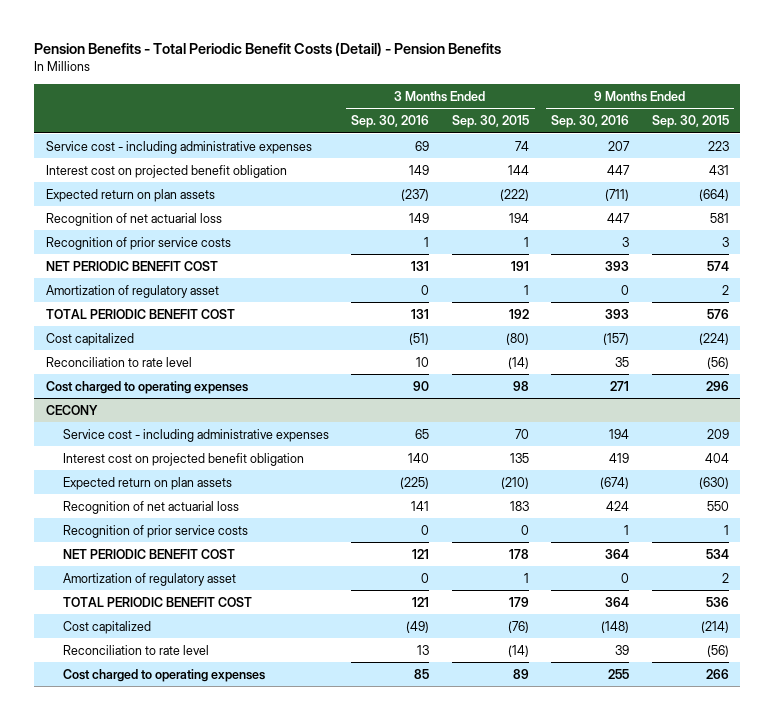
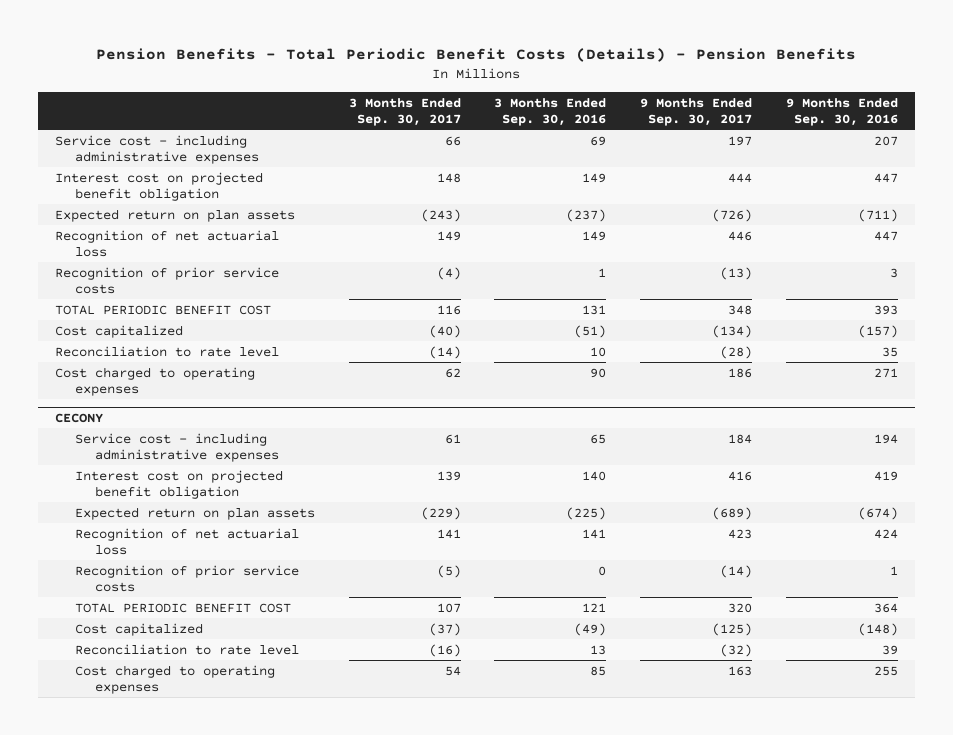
- Pension Benefits - Total Periodic Benefit Costs (Detail) - Pension Benefits
+ Pension Benefits - Total Periodic Benefit Costs (Details) - Pension Benefits
- | 3 Months Ended Sep. 30, 2016 | 3 Months Ended Sep. 30, 2015 | 9 Months Ended Sep. 30, 2016 | 9 Months Ended Sep. 30, 2015
+ | 3 Months Ended Sep. 30, 2017 | 3 Months Ended Sep. 30, 2016 | 9 Months Ended Sep. 30, 2017 | 9 Months Ended Sep. 30, 2016
- NET PERIODIC BENEFIT COST | 131 | 191 | 393 | 574
- Amortization of regulatory asset | 0 | 1 | 0 | 2
@ CECONY
- NET PERIODIC BENEFIT COST | 121 | 178 | 364 | 534
- Amortization of regulatory asset | 0 | 1 | 0 | 2

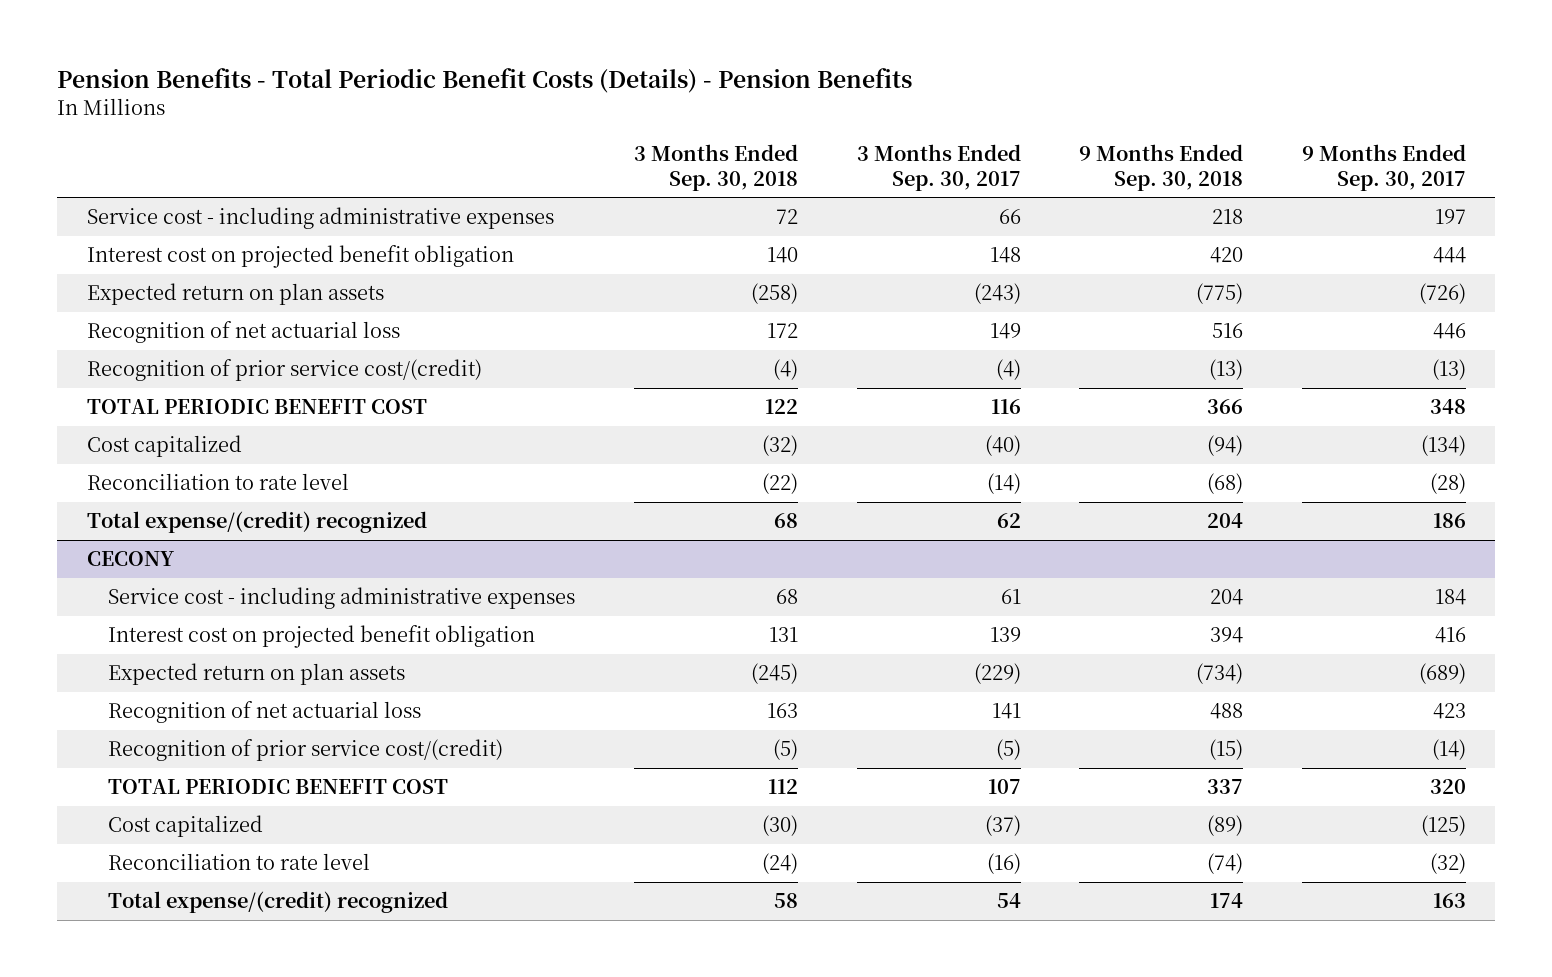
- | 3 Months Ended Sep. 30, 2017 | 3 Months Ended Sep. 30, 2016 | 9 Months Ended Sep. 30, 2017 | 9 Months Ended Sep. 30, 2016
+ | 3 Months Ended Sep. 30, 2018 | 3 Months Ended Sep. 30, 2017 | 9 Months Ended Sep. 30, 2018 | 9 Months Ended Sep. 30, 2017
- Recognition of prior service costs | (4) | 1 | (13) | 3
+ Recognition of prior service cost/(credit) | (4) | (4) | (13) | (13)
- Cost charged to operating expenses | 62 | 90 | 186 | 271
+ Total expense/(credit) recognized | 68 | 62 | 204 | 186
@ CECONY
- Recognition of prior service costs | (5) | 0 | (14) | 1
+ Recognition of prior service cost/(credit) | (5) | (5) | (15) | (14)
- Cost charged to operating expenses | 54 | 85 | 163 | 255
+ Total expense/(credit) recognized | 58 | 54 | 174 | 163

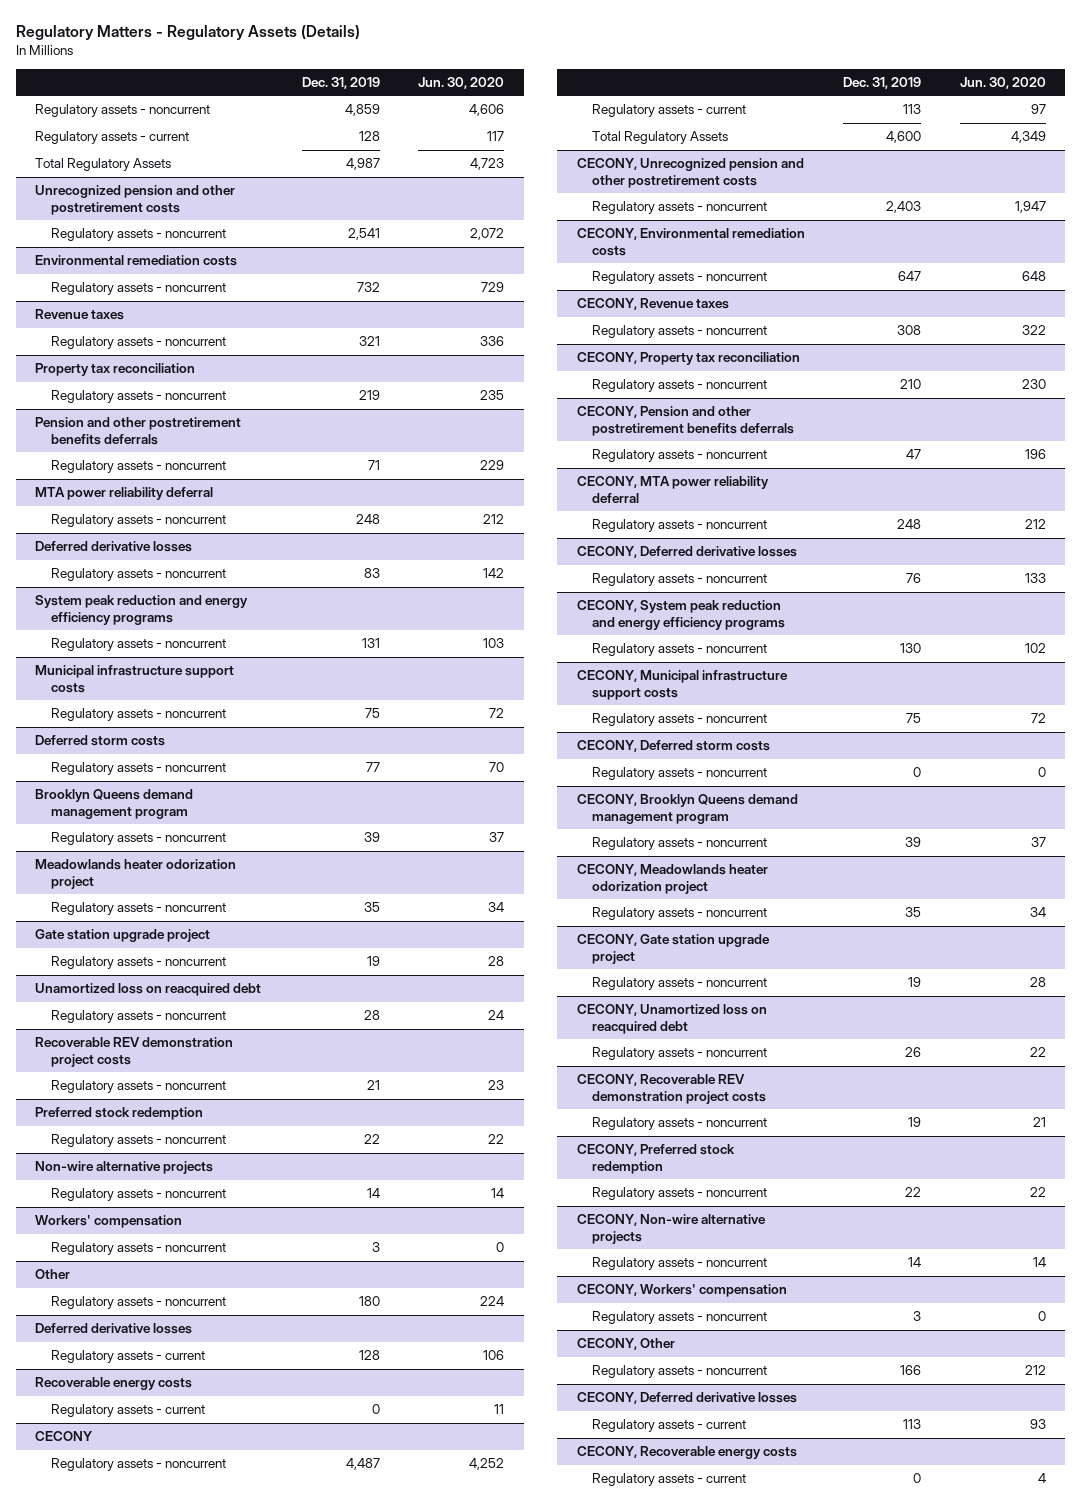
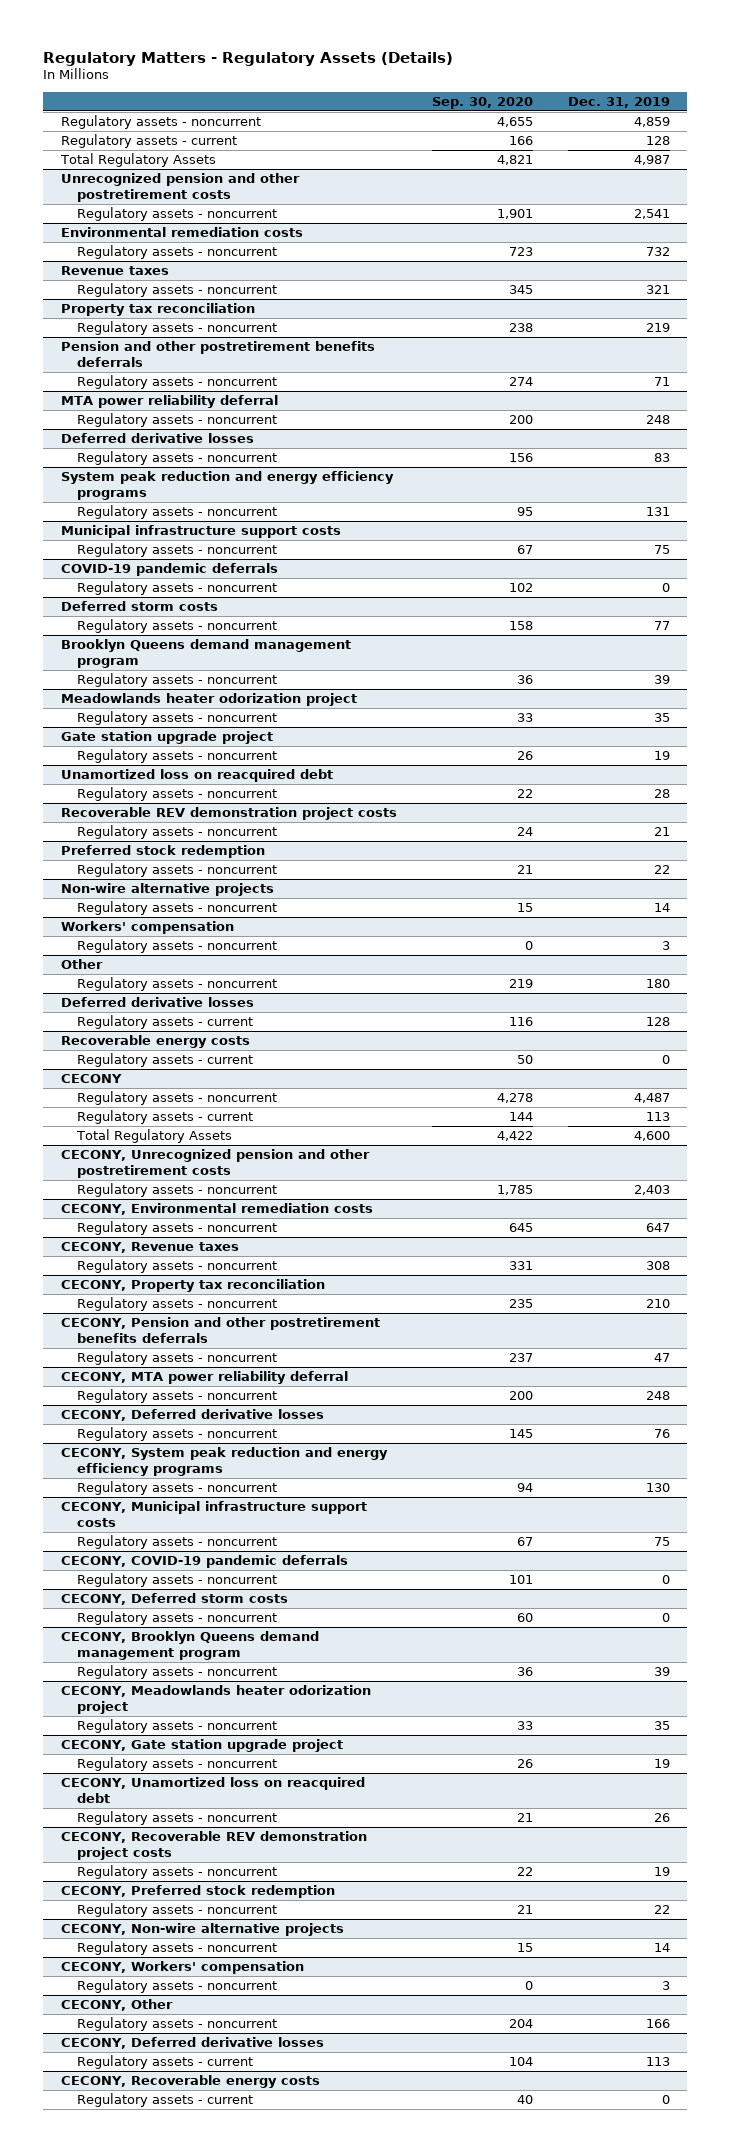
- | Dec. 31, 2019 | Jun. 30, 2020
+ | Sep. 30, 2020 | Dec. 31, 2019
+ COVID-19 pandemic deferrals
+ Regulatory assets - noncurrent | 102 | 0
+ CECONY, COVID-19 pandemic deferrals
+ Regulatory assets - noncurrent | 101 | 0

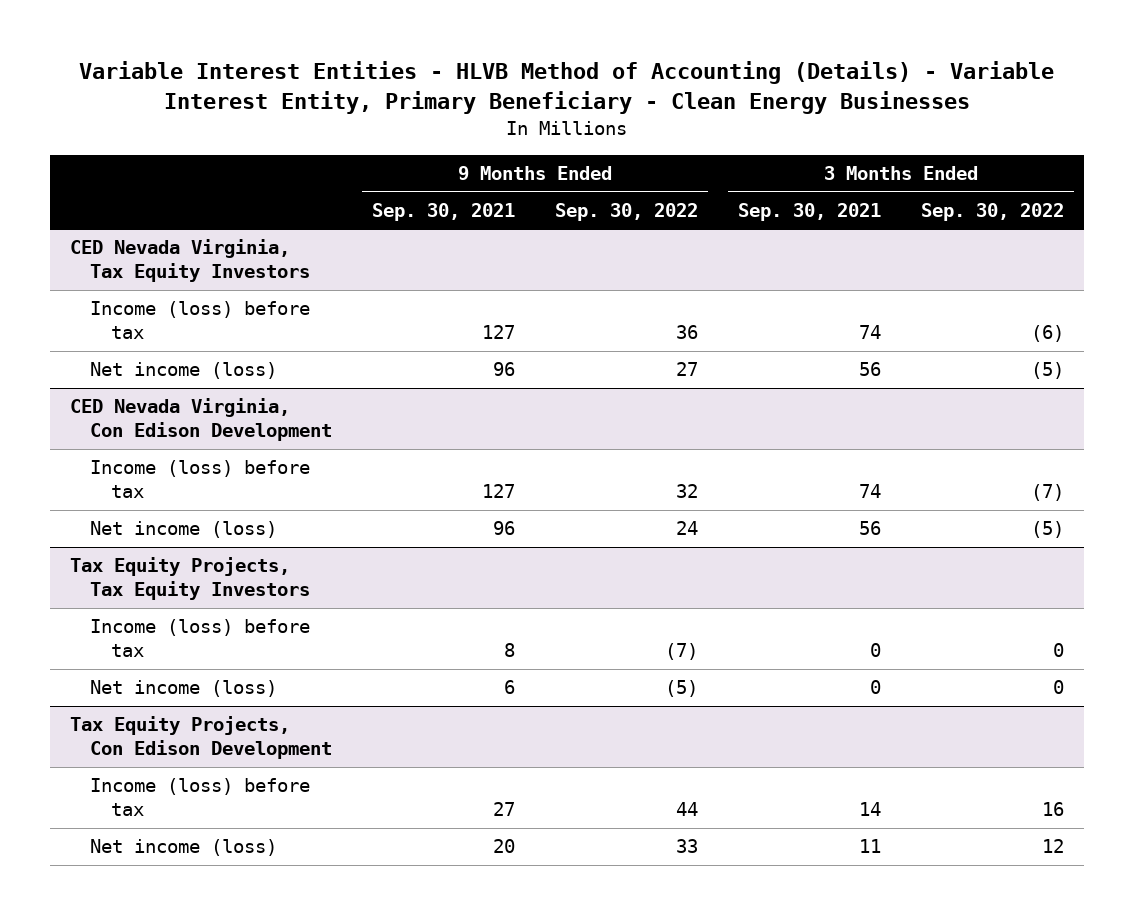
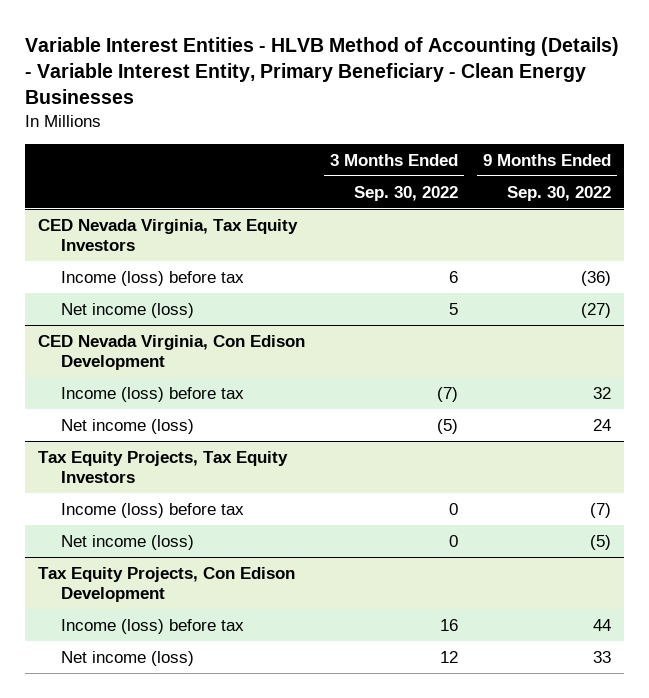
- | 9 Months Ended Sep. 30, 2021 | 9 Months Ended Sep. 30, 2022 | 3 Months Ended Sep. 30, 2021 | 3 Months Ended Sep. 30, 2022
+ | 3 Months Ended Sep. 30, 2022 | 9 Months Ended Sep. 30, 2022
@ CED Nevada Virginia, Tax Equity Investors
- Income (loss) before tax | 127 | 36 | 74 | (6)
- Net income (loss) | 96 | 27 | 56 | (5)
+ Income (loss) before tax | 6 | (36)
+ Net income (loss) | 5 | (27)

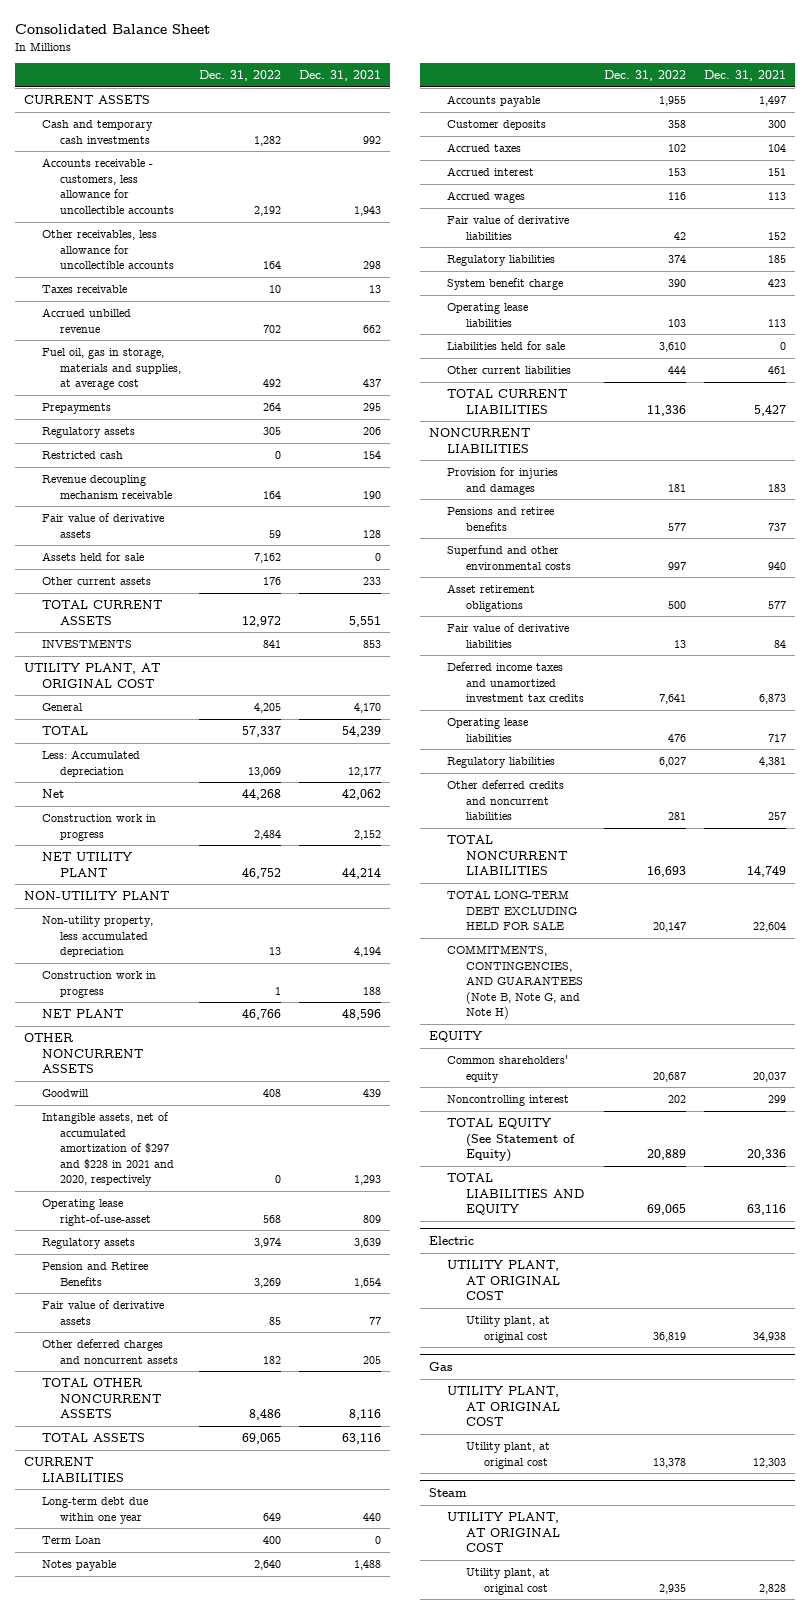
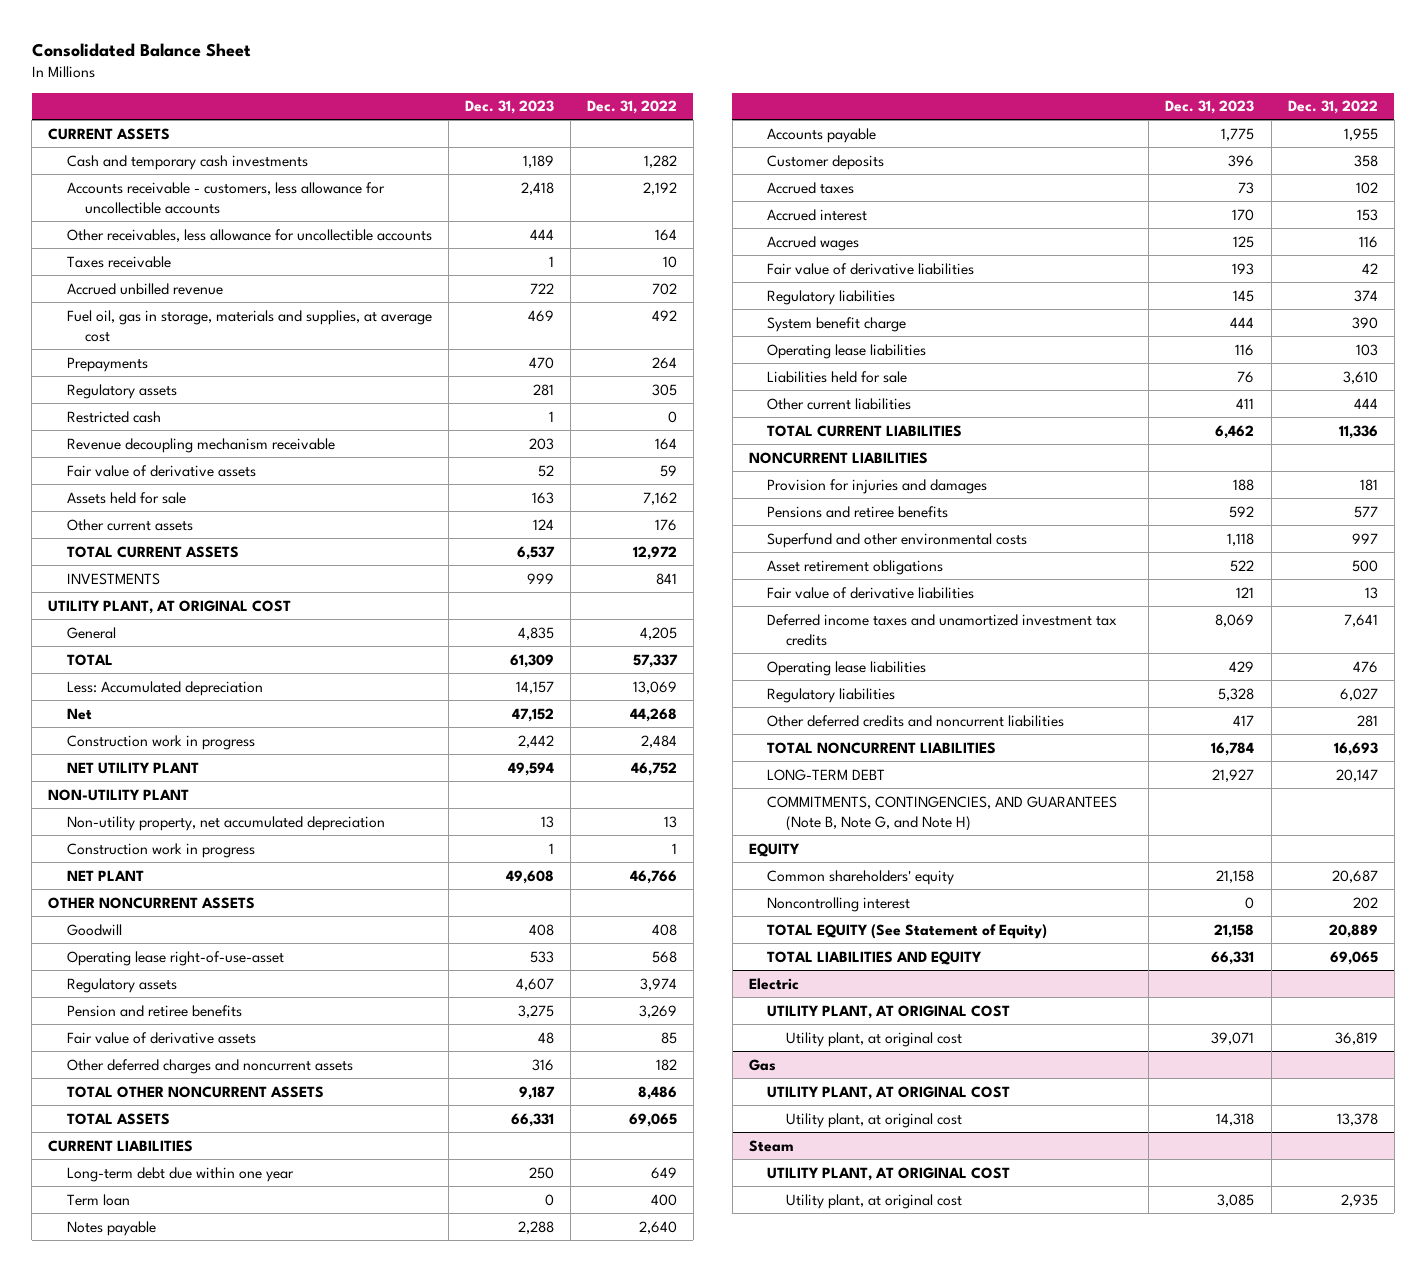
- | Dec. 31, 2022 | Dec. 31, 2021
+ | Dec. 31, 2023 | Dec. 31, 2022
- Non-utility property, less accumulated depreciation | 13 | 4,194
+ Non-utility property, net accumulated depreciation | 13 | 13
- Intangible assets, net of accumulated amortization of $297 and $228 in 2021 and 2020, respectively | 0 | 1,293
- Pension and Retiree Benefits | 3,269 | 1,654
+ Pension and retiree benefits | 3,275 | 3,269
- Term Loan | 400 | 0
+ Term loan | 0 | 400
- TOTAL LONG-TERM DEBT EXCLUDING HELD FOR SALE | 20,147 | 22,604
+ LONG-TERM DEBT | 21,927 | 20,147

